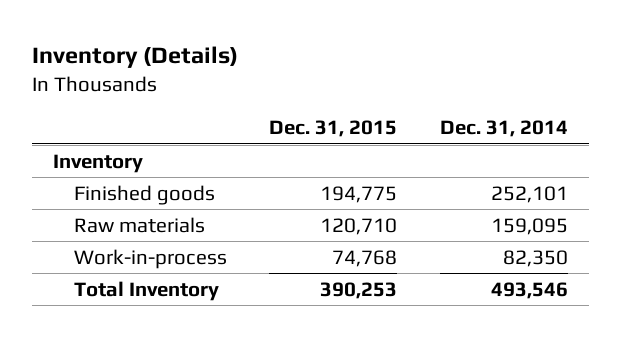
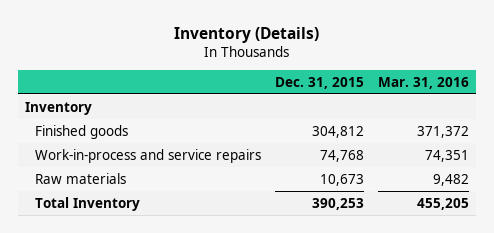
- | Dec. 31, 2015 | Dec. 31, 2014
+ | Dec. 31, 2015 | Mar. 31, 2016
- Finished goods | 194,775 | 252,101
- Raw materials | 120,710 | 159,095
- Work-in-process | 74,768 | 82,350
+ Finished goods | 304,812 | 371,372
+ Work-in-process and service repairs | 74,768 | 74,351
+ Raw materials | 10,673 | 9,482

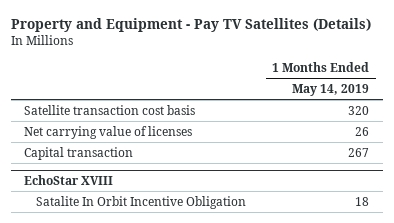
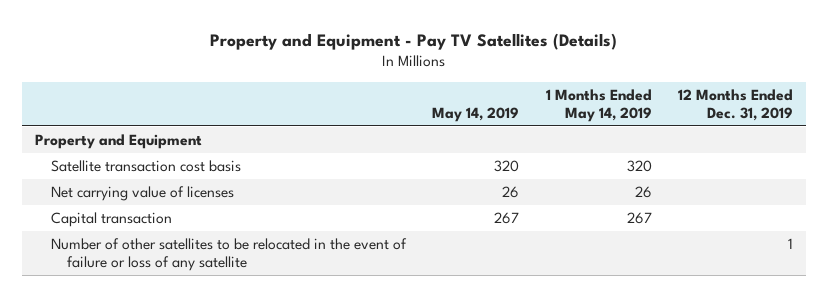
- | 1 Months Ended May 14, 2019
+ | May 14, 2019 | 1 Months Ended May 14, 2019 | 12 Months Ended Dec. 31, 2019
+ Property and Equipment
- EchoStar XVIII
- Satalite In Orbit Incentive Obligation | 18
+ Number of other satellites to be relocated in the event of failure or loss of any satellite | | | 1

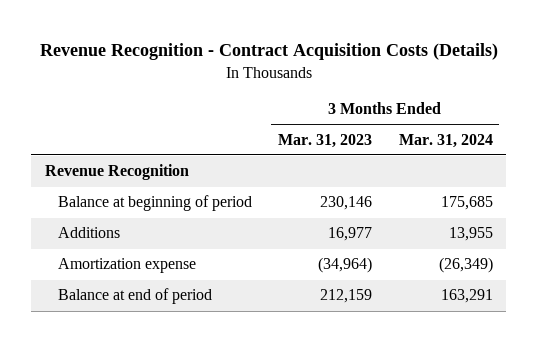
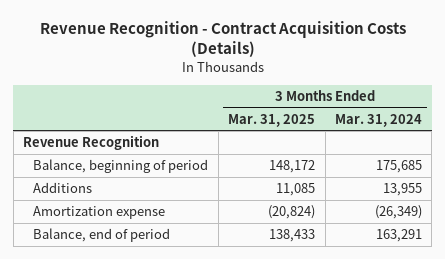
- | 3 Months Ended Mar. 31, 2023 | 3 Months Ended Mar. 31, 2024
+ | 3 Months Ended Mar. 31, 2025 | 3 Months Ended Mar. 31, 2024
- Balance at beginning of period | 230,146 | 175,685
+ Balance, beginning of period | 148,172 | 175,685
- Balance at end of period | 212,159 | 163,291
+ Balance, end of period | 138,433 | 163,291

